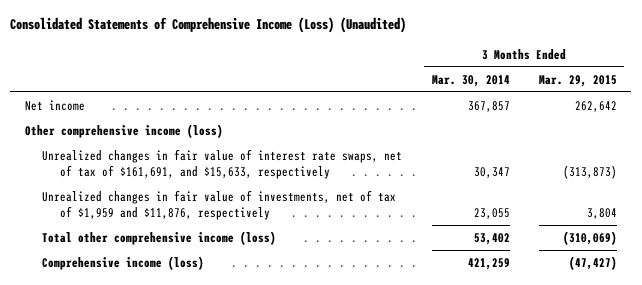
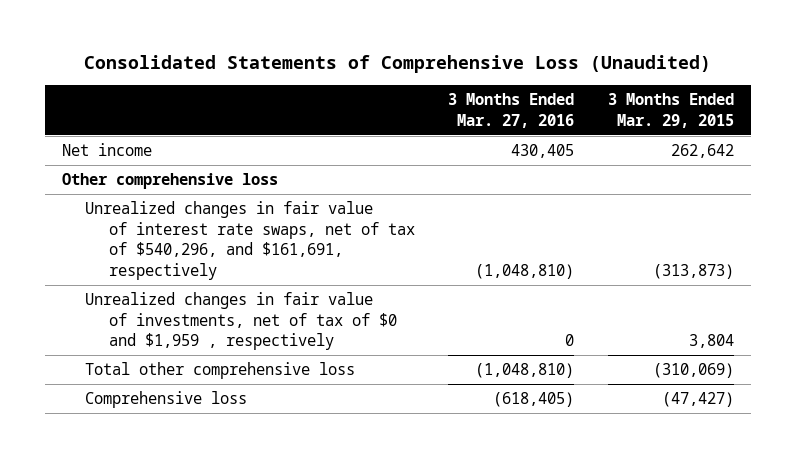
- Consolidated Statements of Comprehensive Income (Loss) (Unaudited)
+ Consolidated Statements of Comprehensive Loss (Unaudited)
- | 3 Months Ended Mar. 30, 2014 | 3 Months Ended Mar. 29, 2015
+ | 3 Months Ended Mar. 27, 2016 | 3 Months Ended Mar. 29, 2015
- Other comprehensive income (loss)
- Unrealized changes in fair value of interest rate swaps, net of tax of $161,691, and $15,633, respectively | 30,347 | (313,873)
- Unrealized changes in fair value of investments, net of tax of $1,959 and $11,876, respectively | 23,055 | 3,804
- Total other comprehensive income (loss) | 53,402 | (310,069)
- Comprehensive income (loss) | 421,259 | (47,427)
+ Other comprehensive loss
+ Unrealized changes in fair value of interest rate swaps, net of tax of $540,296, and $161,691, respectively | (1,048,810) | (313,873)
+ Unrealized changes in fair value of investments, net of tax of $0 and $1,959 , respectively | 0 | 3,804
+ Total other comprehensive loss | (1,048,810) | (310,069)
+ Comprehensive loss | (618,405) | (47,427)

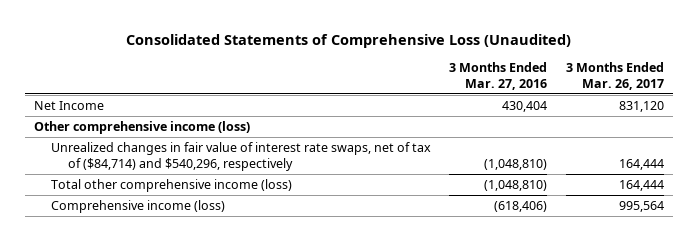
- | 3 Months Ended Mar. 27, 2016 | 3 Months Ended Mar. 29, 2015
+ | 3 Months Ended Mar. 27, 2016 | 3 Months Ended Mar. 26, 2017
- Net income | 430,405 | 262,642
- Other comprehensive loss
- Unrealized changes in fair value of interest rate swaps, net of tax of $540,296, and $161,691, respectively | (1,048,810) | (313,873)
- Unrealized changes in fair value of investments, net of tax of $0 and $1,959 , respectively | 0 | 3,804
- Total other comprehensive loss | (1,048,810) | (310,069)
- Comprehensive loss | (618,405) | (47,427)
+ Net Income | 430,404 | 831,120
+ Other comprehensive income (loss)
+ Unrealized changes in fair value of interest rate swaps, net of tax of ($84,714) and $540,296, respectively | (1,048,810) | 164,444
+ Total other comprehensive income (loss) | (1,048,810) | 164,444
+ Comprehensive income (loss) | (618,406) | 995,564

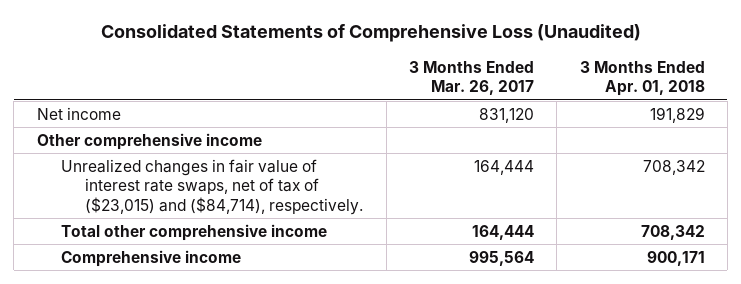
- | 3 Months Ended Mar. 27, 2016 | 3 Months Ended Mar. 26, 2017
+ | 3 Months Ended Mar. 26, 2017 | 3 Months Ended Apr. 01, 2018
- Net Income | 430,404 | 831,120
- Other comprehensive income (loss)
- Unrealized changes in fair value of interest rate swaps, net of tax of ($84,714) and $540,296, respectively | (1,048,810) | 164,444
- Total other comprehensive income (loss) | (1,048,810) | 164,444
- Comprehensive income (loss) | (618,406) | 995,564
+ Net income | 831,120 | 191,829
+ Other comprehensive income
+ Unrealized changes in fair value of interest rate swaps, net of tax of ($23,015) and ($84,714), respectively. | 164,444 | 708,342
+ Total other comprehensive income | 164,444 | 708,342
+ Comprehensive income | 995,564 | 900,171

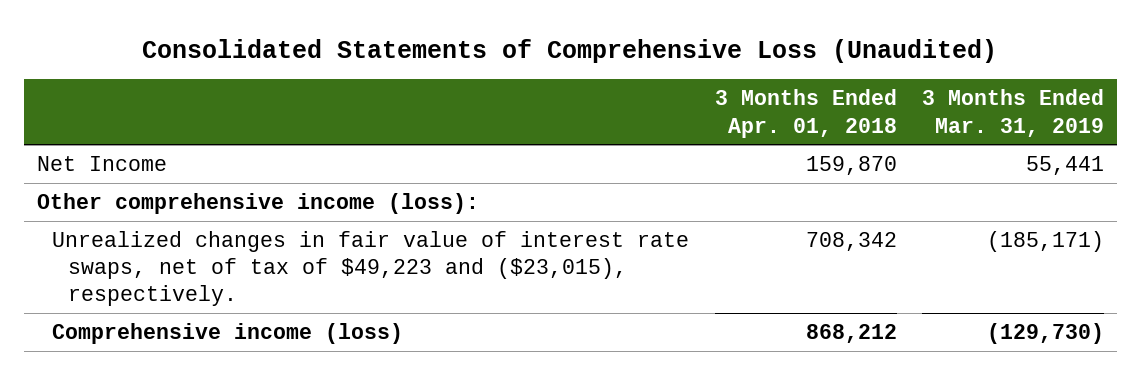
- | 3 Months Ended Mar. 26, 2017 | 3 Months Ended Apr. 01, 2018
+ | 3 Months Ended Apr. 01, 2018 | 3 Months Ended Mar. 31, 2019
- Net income | 831,120 | 191,829
- Other comprehensive income
- Unrealized changes in fair value of interest rate swaps, net of tax of ($23,015) and ($84,714), respectively. | 164,444 | 708,342
- Total other comprehensive income | 164,444 | 708,342
- Comprehensive income | 995,564 | 900,171
+ Net Income | 159,870 | 55,441
+ Other comprehensive income (loss):
+ Unrealized changes in fair value of interest rate swaps, net of tax of $49,223 and ($23,015), respectively. | 708,342 | (185,171)
+ Comprehensive income (loss) | 868,212 | (129,730)

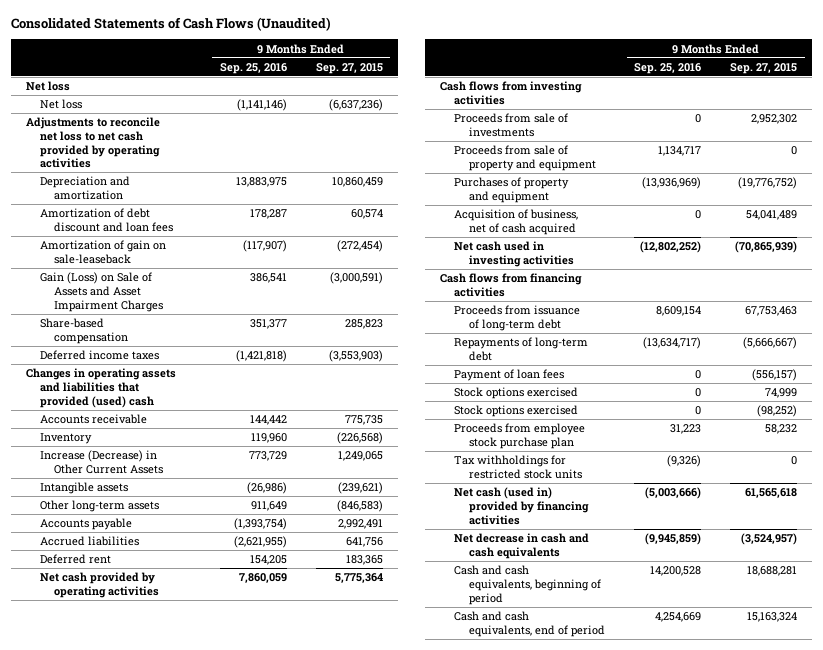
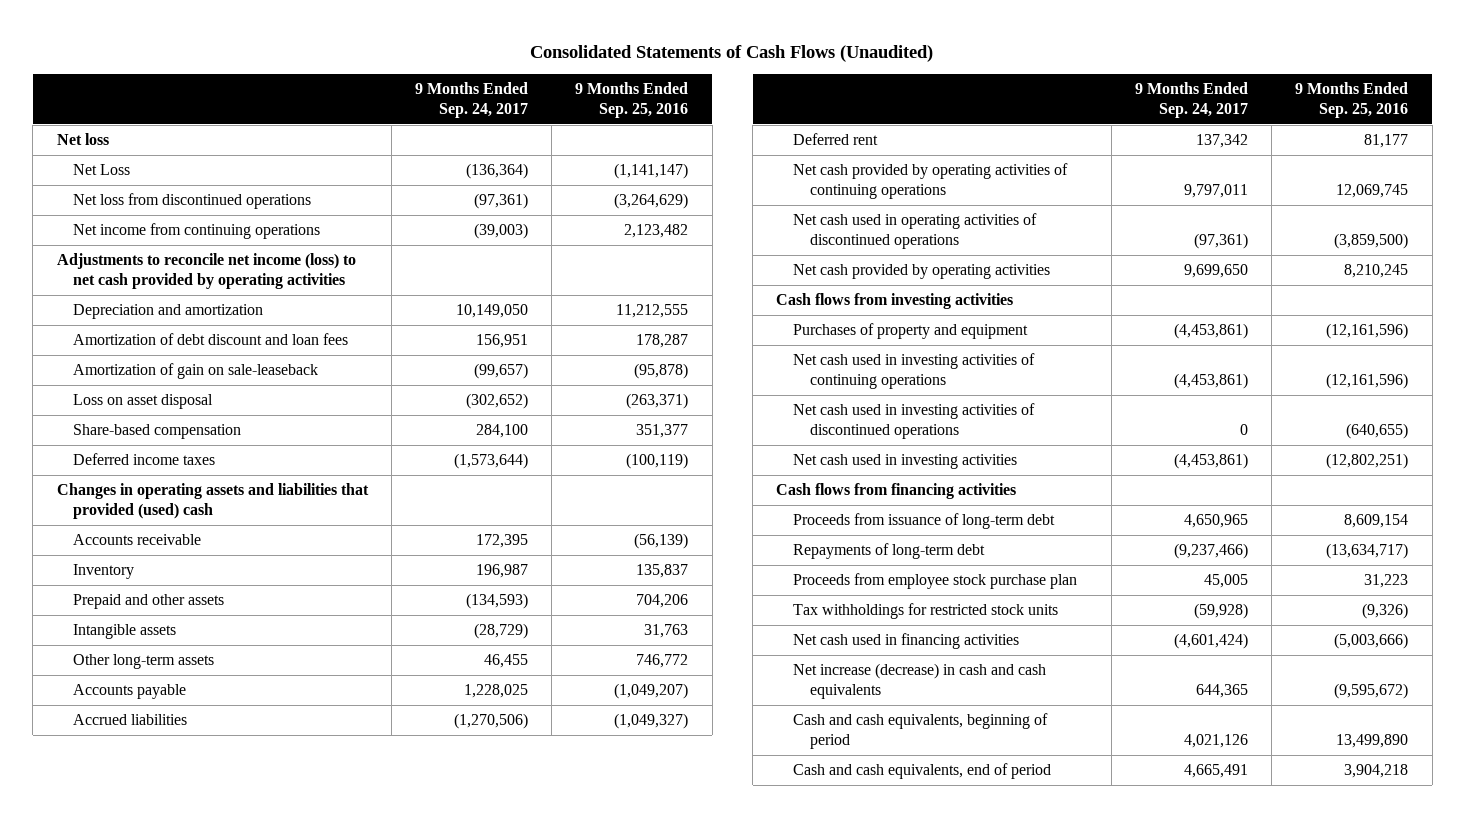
- | 9 Months Ended Sep. 25, 2016 | 9 Months Ended Sep. 27, 2015
+ | 9 Months Ended Sep. 24, 2017 | 9 Months Ended Sep. 25, 2016
- Net loss | (1,141,146) | (6,637,236)
- Adjustments to reconcile net loss to net cash provided by operating activities
- Depreciation and amortization | 13,883,975 | 10,860,459
+ Net Loss | (136,364) | (1,141,147)
+ Net loss from discontinued operations | (97,361) | (3,264,629)
+ Net income from continuing operations | (39,003) | 2,123,482
+ Adjustments to reconcile net income (loss) to net cash provided by operating activities
+ Depreciation and amortization | 10,149,050 | 11,212,555
- Amortization of gain on sale-leaseback | (117,907) | (272,454)
- Gain (Loss) on Sale of Assets and Asset Impairment Charges | 386,541 | (3,000,591)
+ Amortization of gain on sale-leaseback | (99,657) | (95,878)
+ Loss on asset disposal | (302,652) | (263,371)
- Deferred income taxes | (1,421,818) | (3,553,903)
+ Deferred income taxes | (1,573,644) | (100,119)
- Accounts receivable | 144,442 | 775,735
- Inventory | 119,960 | (226,568)
- Increase (Decrease) in Other Current Assets | 773,729 | 1,249,065
- Intangible assets | (26,986) | (239,621)
- Other long-term assets | 911,649 | (846,583)
- Accounts payable | (1,393,754) | 2,992,491
- Accrued liabilities | (2,621,955) | 641,756
- Deferred rent | 154,205 | 183,365
- Net cash provided by operating activities | 7,860,059 | 5,775,364
+ Accounts receivable | 172,395 | (56,139)
+ Inventory | 196,987 | 135,837
+ Prepaid and other assets | (134,593) | 704,206
+ Intangible assets | (28,729) | 31,763
+ Other long-term assets | 46,455 | 746,772
+ Accounts payable | 1,228,025 | (1,049,207)
+ Accrued liabilities | (1,270,506) | (1,049,327)
+ Deferred rent | 137,342 | 81,177
+ Net cash provided by operating activities of continuing operations | 9,797,011 | 12,069,745
+ Net cash used in operating activities of discontinued operations | (97,361) | (3,859,500)
+ Net cash provided by operating activities | 9,699,650 | 8,210,245
- Proceeds from sale of investments | 0 | 2,952,302
- Proceeds from sale of property and equipment | 1,134,717 | 0
- Purchases of property and equipment | (13,936,969) | (19,776,752)
- Acquisition of business, net of cash acquired | 0 | 54,041,489
- Net cash used in investing activities | (12,802,252) | (70,865,939)
+ Purchases of property and equipment | (4,453,861) | (12,161,596)
+ Net cash used in investing activities of continuing operations | (4,453,861) | (12,161,596)
+ Net cash used in investing activities of discontinued operations | 0 | (640,655)
+ Net cash used in investing activities | (4,453,861) | (12,802,251)
- Payment of loan fees | 0 | (556,157)
- Stock options exercised | 0 | 74,999
- Stock options exercised | 0 | (98,252)
- Net cash (used in) provided by financing activities | (5,003,666) | 61,565,618
- Net decrease in cash and cash equivalents | (9,945,859) | (3,524,957)
- Cash and cash equivalents, beginning of period | 14,200,528 | 18,688,281
- Cash and cash equivalents, end of period | 4,254,669 | 15,163,324
+ Net cash used in financing activities | (4,601,424) | (5,003,666)
+ Net increase (decrease) in cash and cash equivalents | 644,365 | (9,595,672)
+ Cash and cash equivalents, beginning of period | 4,021,126 | 13,499,890
+ Cash and cash equivalents, end of period | 4,665,491 | 3,904,218

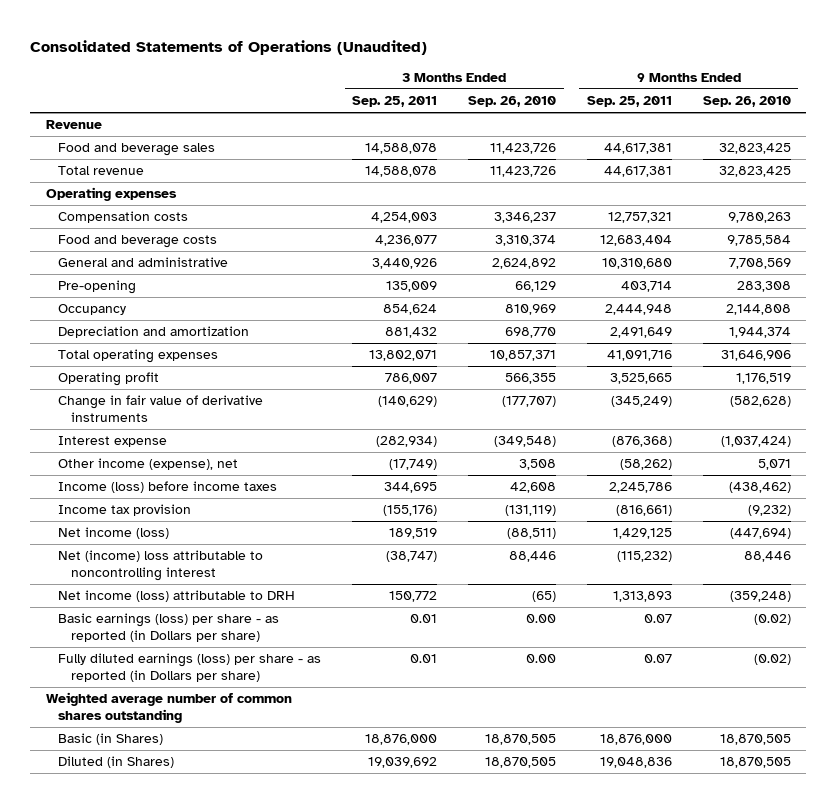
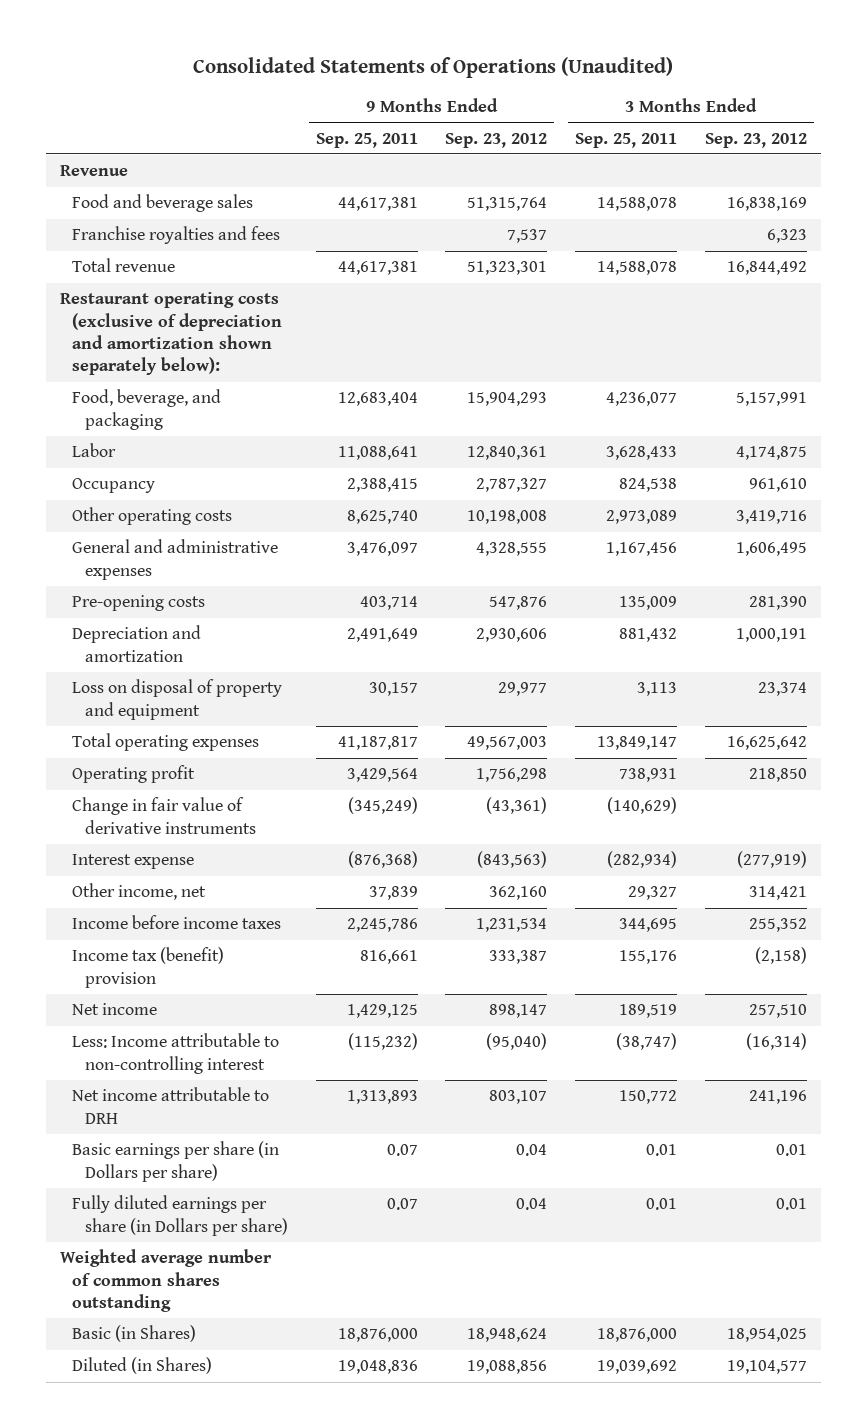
- | 3 Months Ended Sep. 25, 2011 | 3 Months Ended Sep. 26, 2010 | 9 Months Ended Sep. 25, 2011 | 9 Months Ended Sep. 26, 2010
+ | 9 Months Ended Sep. 25, 2011 | 9 Months Ended Sep. 23, 2012 | 3 Months Ended Sep. 25, 2011 | 3 Months Ended Sep. 23, 2012
+ Franchise royalties and fees | | 7,537 | | 6,323
- Operating expenses
- Compensation costs | 4,254,003 | 3,346,237 | 12,757,321 | 9,780,263
- Food and beverage costs | 4,236,077 | 3,310,374 | 12,683,404 | 9,785,584
- General and administrative | 3,440,926 | 2,624,892 | 10,310,680 | 7,708,569
- Pre-opening | 135,009 | 66,129 | 403,714 | 283,308
- Occupancy | 854,624 | 810,969 | 2,444,948 | 2,144,808
+ Restaurant operating costs (exclusive of depreciation and amortization shown separately below):
+ Food, beverage, and packaging | 12,683,404 | 15,904,293 | 4,236,077 | 5,157,991
+ Labor | 11,088,641 | 12,840,361 | 3,628,433 | 4,174,875
+ Occupancy | 2,388,415 | 2,787,327 | 824,538 | 961,610
+ Other operating costs | 8,625,740 | 10,198,008 | 2,973,089 | 3,419,716
+ General and administrative expenses | 3,476,097 | 4,328,555 | 1,167,456 | 1,606,495
+ Pre-opening costs | 403,714 | 547,876 | 135,009 | 281,390
- Total operating expenses | 13,802,071 | 10,857,371 | 41,091,716 | 31,646,906
- Operating profit | 786,007 | 566,355 | 3,525,665 | 1,176,519
+ Loss on disposal of property and equipment | 30,157 | 29,977 | 3,113 | 23,374
+ Total operating expenses | 41,187,817 | 49,567,003 | 13,849,147 | 16,625,642
+ Operating profit | 3,429,564 | 1,756,298 | 738,931 | 218,850
- Other income (expense), net | (17,749) | 3,508 | (58,262) | 5,071
- Income (loss) before income taxes | 344,695 | 42,608 | 2,245,786 | (438,462)
- Income tax provision | (155,176) | (131,119) | (816,661) | (9,232)
- Net income (loss) | 189,519 | (88,511) | 1,429,125 | (447,694)
- Net (income) loss attributable to noncontrolling interest | (38,747) | 88,446 | (115,232) | 88,446
- Net income (loss) attributable to DRH | 150,772 | (65) | 1,313,893 | (359,248)
- Basic earnings (loss) per share - as reported (in Dollars per share) | 0.01 | 0.00 | 0.07 | (0.02)
- Fully diluted earnings (loss) per share - as reported (in Dollars per share) | 0.01 | 0.00 | 0.07 | (0.02)
+ Other income, net | 37,839 | 362,160 | 29,327 | 314,421
+ Income before income taxes | 2,245,786 | 1,231,534 | 344,695 | 255,352
+ Income tax (benefit) provision | 816,661 | 333,387 | 155,176 | (2,158)
+ Net income | 1,429,125 | 898,147 | 189,519 | 257,510
+ Less: Income attributable to non-controlling interest | (115,232) | (95,040) | (38,747) | (16,314)
+ Net income attributable to DRH | 1,313,893 | 803,107 | 150,772 | 241,196
+ Basic earnings per share (in Dollars per share) | 0.07 | 0.04 | 0.01 | 0.01
+ Fully diluted earnings per share (in Dollars per share) | 0.07 | 0.04 | 0.01 | 0.01

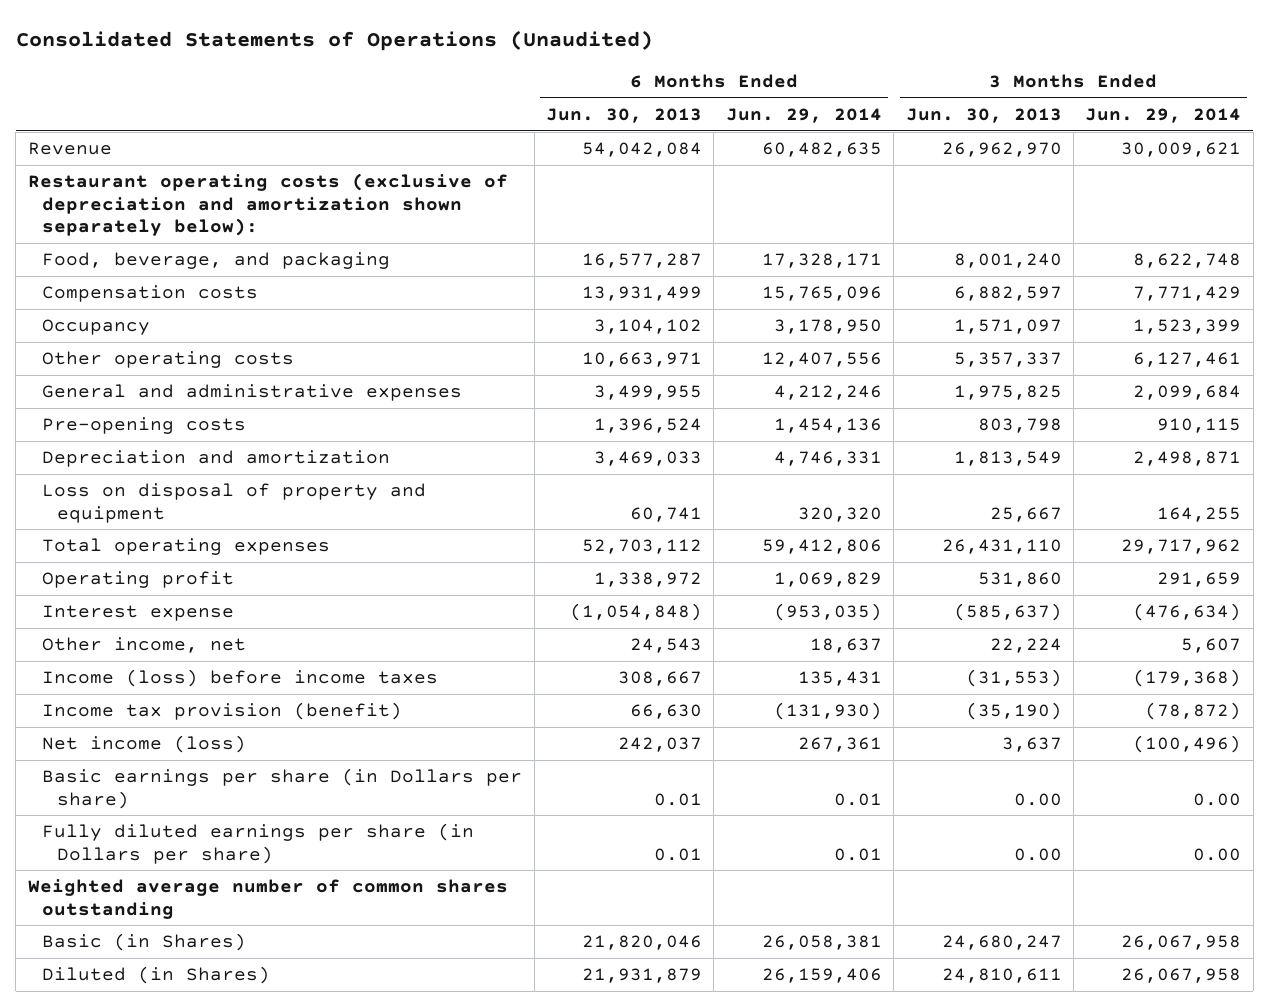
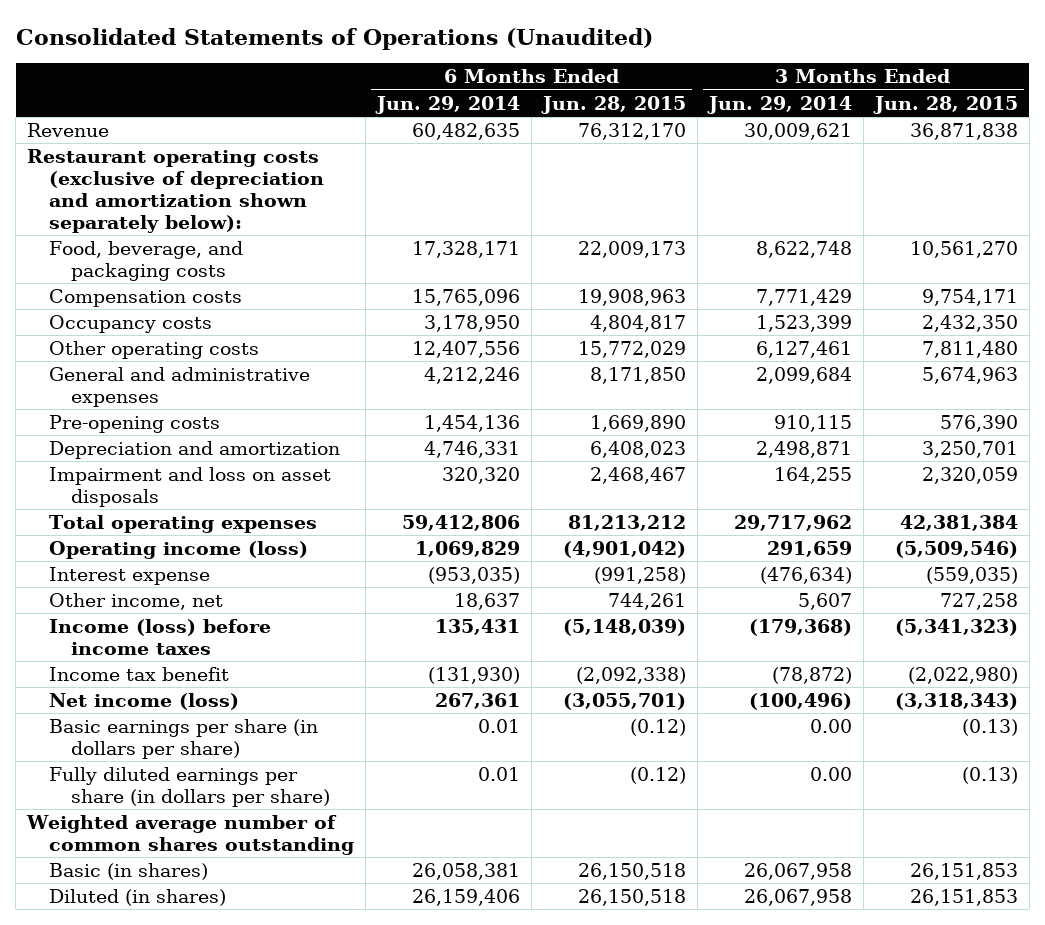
- | 6 Months Ended Jun. 30, 2013 | 6 Months Ended Jun. 29, 2014 | 3 Months Ended Jun. 30, 2013 | 3 Months Ended Jun. 29, 2014
+ | 6 Months Ended Jun. 29, 2014 | 6 Months Ended Jun. 28, 2015 | 3 Months Ended Jun. 29, 2014 | 3 Months Ended Jun. 28, 2015
- Food, beverage, and packaging | 16,577,287 | 17,328,171 | 8,001,240 | 8,622,748
+ Food, beverage, and packaging costs | 17,328,171 | 22,009,173 | 8,622,748 | 10,561,270
- Occupancy | 3,104,102 | 3,178,950 | 1,571,097 | 1,523,399
+ Occupancy costs | 3,178,950 | 4,804,817 | 1,523,399 | 2,432,350
- Loss on disposal of property and equipment | 60,741 | 320,320 | 25,667 | 164,255
+ Impairment and loss on asset disposals | 320,320 | 2,468,467 | 164,255 | 2,320,059
- Operating profit | 1,338,972 | 1,069,829 | 531,860 | 291,659
+ Operating income (loss) | 1,069,829 | (4,901,042) | 291,659 | (5,509,546)
- Income tax provision (benefit) | 66,630 | (131,930) | (35,190) | (78,872)
+ Income tax benefit | (131,930) | (2,092,338) | (78,872) | (2,022,980)
- Basic earnings per share (in Dollars per share) | 0.01 | 0.01 | 0.00 | 0.00
- Fully diluted earnings per share (in Dollars per share) | 0.01 | 0.01 | 0.00 | 0.00
+ Basic earnings per share (in dollars per share) | 0.01 | (0.12) | 0.00 | (0.13)
+ Fully diluted earnings per share (in dollars per share) | 0.01 | (0.12) | 0.00 | (0.13)
- Basic (in Shares) | 21,820,046 | 26,058,381 | 24,680,247 | 26,067,958
- Diluted (in Shares) | 21,931,879 | 26,159,406 | 24,810,611 | 26,067,958
+ Basic (in shares) | 26,058,381 | 26,150,518 | 26,067,958 | 26,151,853
+ Diluted (in shares) | 26,159,406 | 26,150,518 | 26,067,958 | 26,151,853

